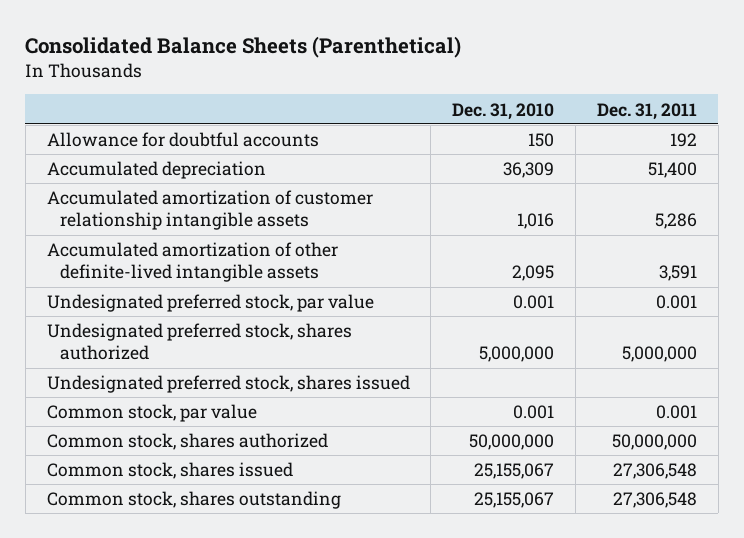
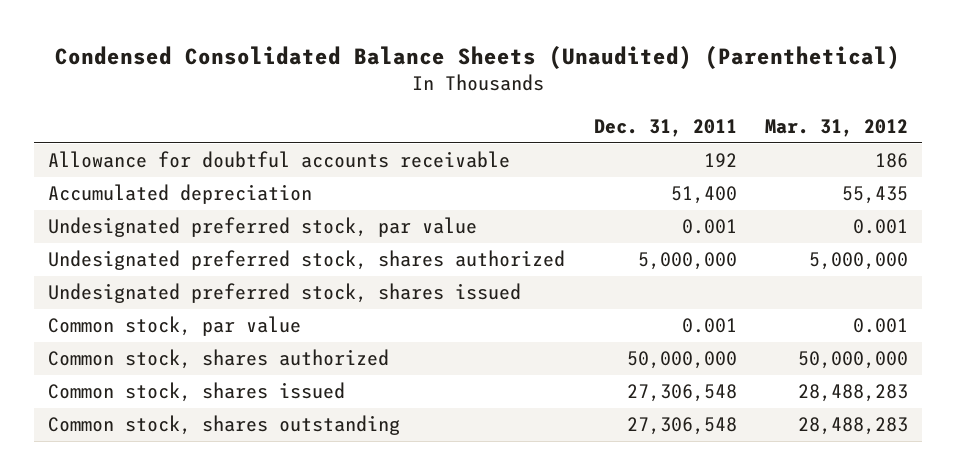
- Consolidated Balance Sheets (Parenthetical)
+ Condensed Consolidated Balance Sheets (Unaudited) (Parenthetical)
- | Dec. 31, 2010 | Dec. 31, 2011
+ | Dec. 31, 2011 | Mar. 31, 2012
- Allowance for doubtful accounts | 150 | 192
+ Allowance for doubtful accounts receivable | 192 | 186
- Accumulated amortization of customer relationship intangible assets | 1,016 | 5,286
- Accumulated amortization of other definite-lived intangible assets | 2,095 | 3,591

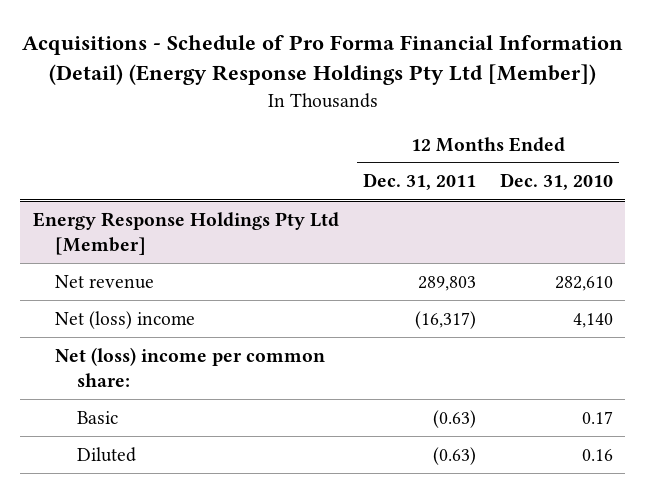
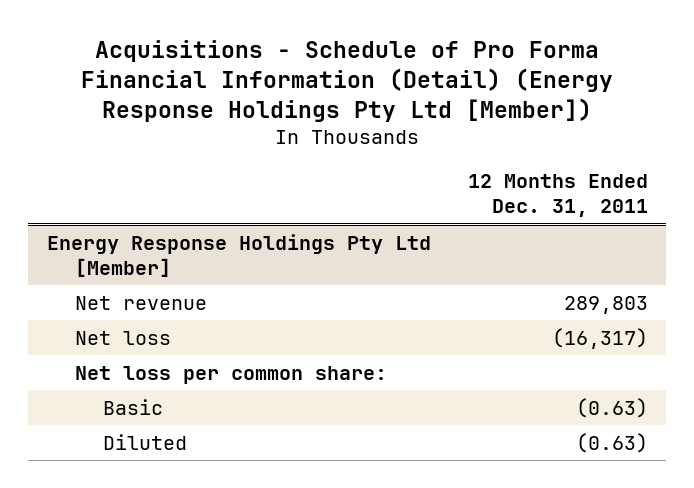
- | 12 Months Ended Dec. 31, 2011 | 12 Months Ended Dec. 31, 2010
+ | 12 Months Ended Dec. 31, 2011
@ Energy Response Holdings Pty Ltd [Member]
- Net (loss) income | (16,317) | 4,140
- Net (loss) income per common share:
+ Net loss | (16,317)
+ Net loss per common share:

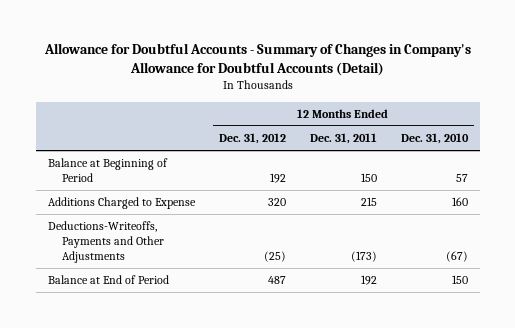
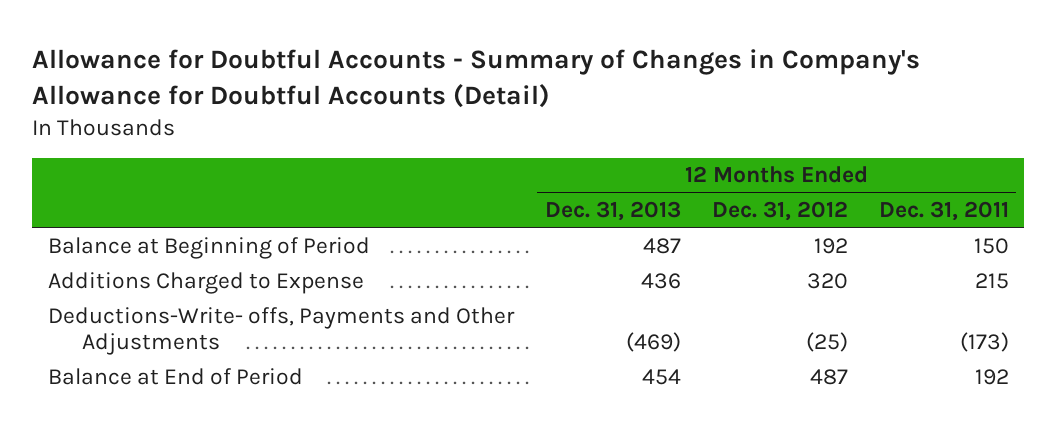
- | 12 Months Ended Dec. 31, 2012 | 12 Months Ended Dec. 31, 2011 | 12 Months Ended Dec. 31, 2010
+ | 12 Months Ended Dec. 31, 2013 | 12 Months Ended Dec. 31, 2012 | 12 Months Ended Dec. 31, 2011
- Deductions-Writeoffs, Payments and Other Adjustments | (25) | (173) | (67)
+ Deductions-Write- offs, Payments and Other Adjustments | (469) | (25) | (173)

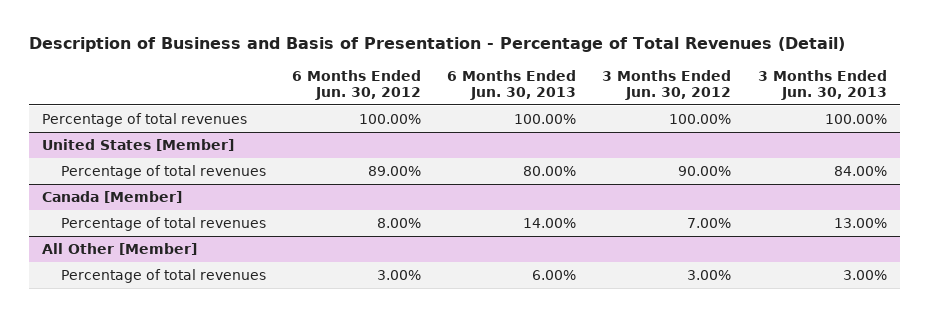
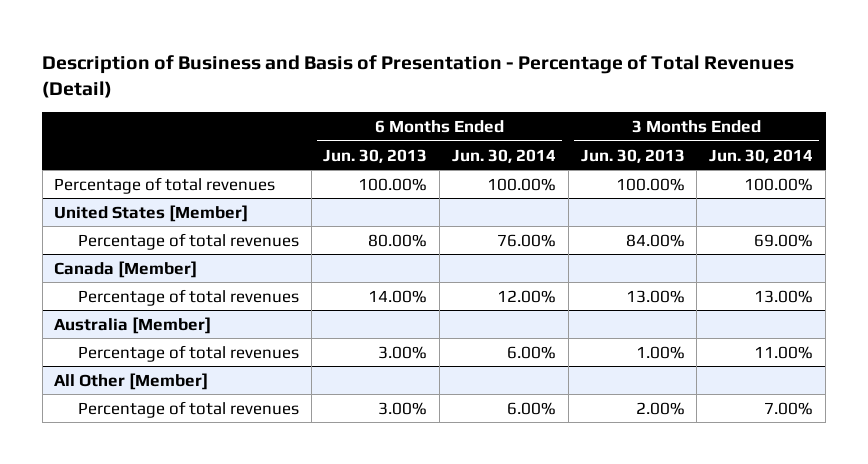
- | 6 Months Ended Jun. 30, 2012 | 6 Months Ended Jun. 30, 2013 | 3 Months Ended Jun. 30, 2012 | 3 Months Ended Jun. 30, 2013
+ | 6 Months Ended Jun. 30, 2013 | 6 Months Ended Jun. 30, 2014 | 3 Months Ended Jun. 30, 2013 | 3 Months Ended Jun. 30, 2014
+ Australia [Member]
+ Percentage of total revenues | 3.00% | 6.00% | 1.00% | 11.00%
@ All Other [Member]
- Percentage of total revenues | 3.00% | 6.00% | 3.00% | 3.00%
+ Percentage of total revenues | 3.00% | 6.00% | 2.00% | 7.00%

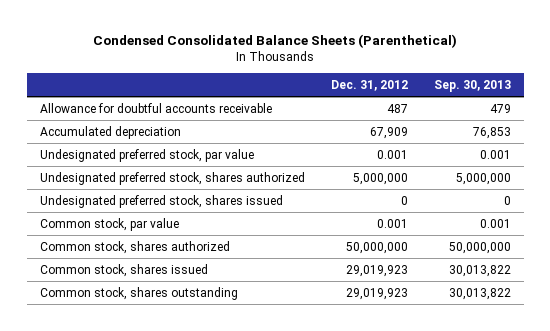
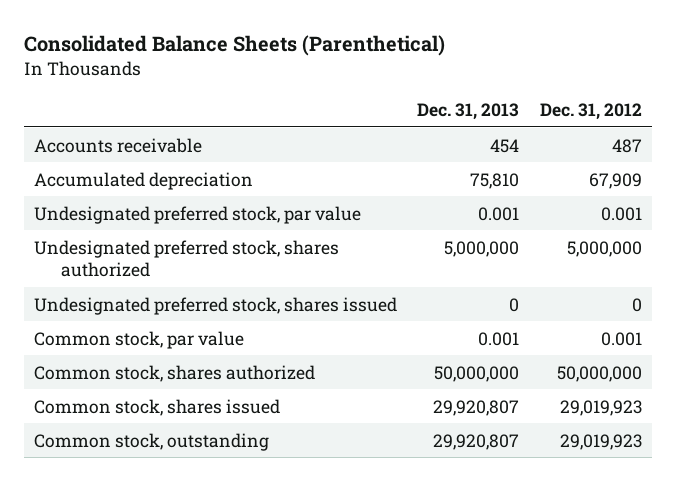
- Condensed Consolidated Balance Sheets (Parenthetical)
+ Consolidated Balance Sheets (Parenthetical)
- | Dec. 31, 2012 | Sep. 30, 2013
+ | Dec. 31, 2013 | Dec. 31, 2012
- Allowance for doubtful accounts receivable | 487 | 479
+ Accounts receivable | 454 | 487
- Common stock, shares outstanding | 29,019,923 | 30,013,822
+ Common stock, outstanding | 29,920,807 | 29,019,923

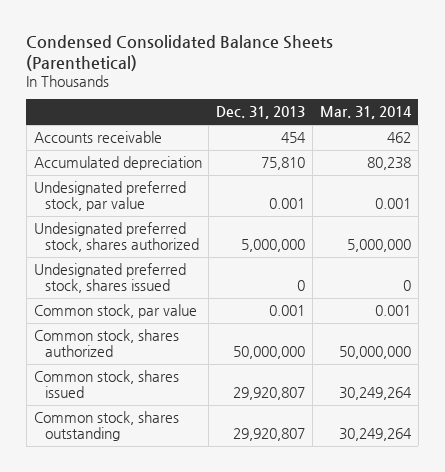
- Consolidated Balance Sheets (Parenthetical)
+ Condensed Consolidated Balance Sheets (Parenthetical)
- | Dec. 31, 2013 | Dec. 31, 2012
+ | Dec. 31, 2013 | Mar. 31, 2014
- Common stock, outstanding | 29,920,807 | 29,019,923
+ Common stock, shares outstanding | 29,920,807 | 30,249,264

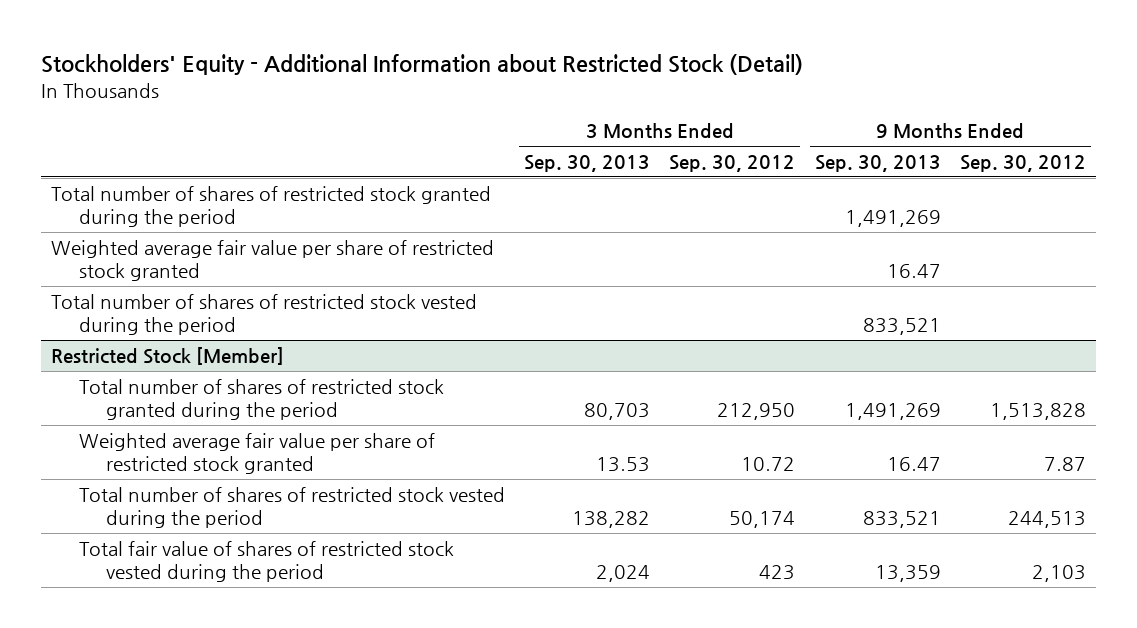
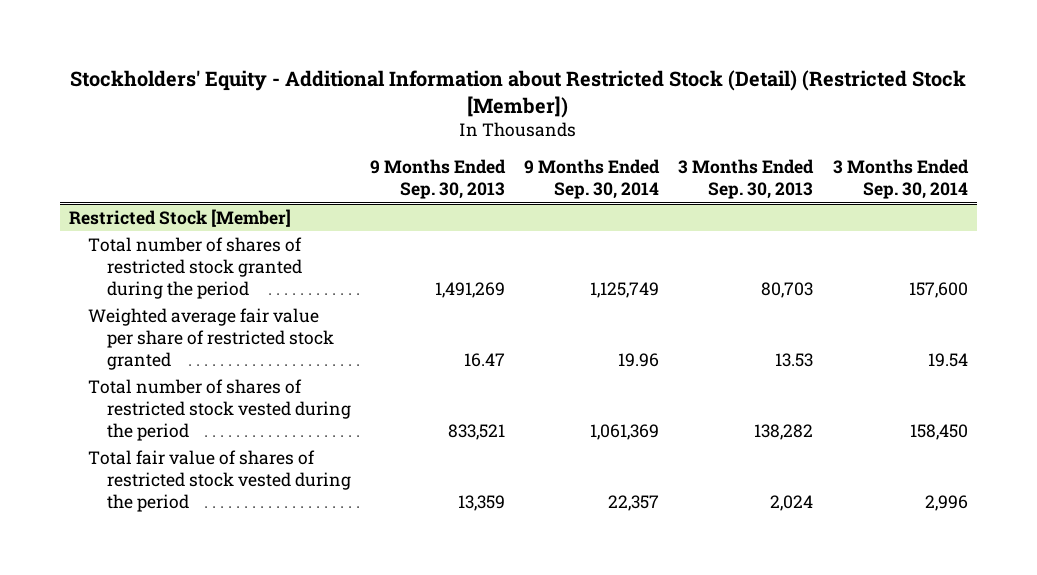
- Stockholders' Equity - Additional Information about Restricted Stock (Detail)
+ Stockholders' Equity - Additional Information about Restricted Stock (Detail) (Restricted Stock [Member])
- | 3 Months Ended Sep. 30, 2013 | 3 Months Ended Sep. 30, 2012 | 9 Months Ended Sep. 30, 2013 | 9 Months Ended Sep. 30, 2012
+ | 9 Months Ended Sep. 30, 2013 | 9 Months Ended Sep. 30, 2014 | 3 Months Ended Sep. 30, 2013 | 3 Months Ended Sep. 30, 2014
- Total number of shares of restricted stock granted during the period | | | 1,491,269 |
- Weighted average fair value per share of restricted stock granted | | | 16.47 |
- Total number of shares of restricted stock vested during the period | | | 833,521 |

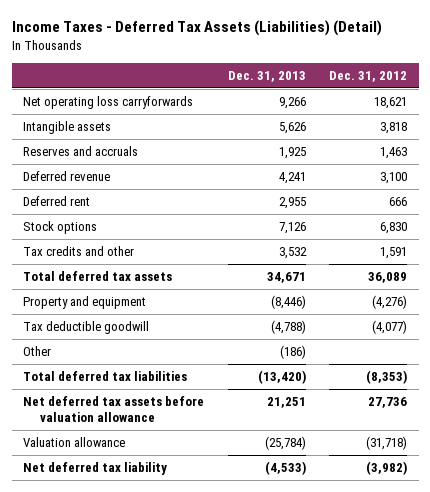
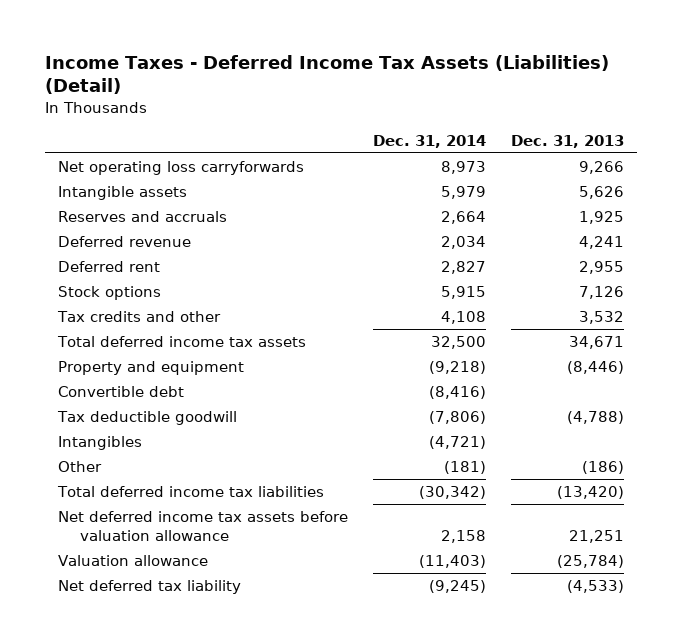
- Income Taxes - Deferred Tax Assets (Liabilities) (Detail)
+ Income Taxes - Deferred Income Tax Assets (Liabilities) (Detail)
- | Dec. 31, 2013 | Dec. 31, 2012
+ | Dec. 31, 2014 | Dec. 31, 2013
- Total deferred tax assets | 34,671 | 36,089
+ Total deferred income tax assets | 32,500 | 34,671
+ Convertible debt | (8,416) |
+ Intangibles | (4,721) |
- Total deferred tax liabilities | (13,420) | (8,353)
- Net deferred tax assets before valuation allowance | 21,251 | 27,736
+ Total deferred income tax liabilities | (30,342) | (13,420)
+ Net deferred income tax assets before valuation allowance | 2,158 | 21,251

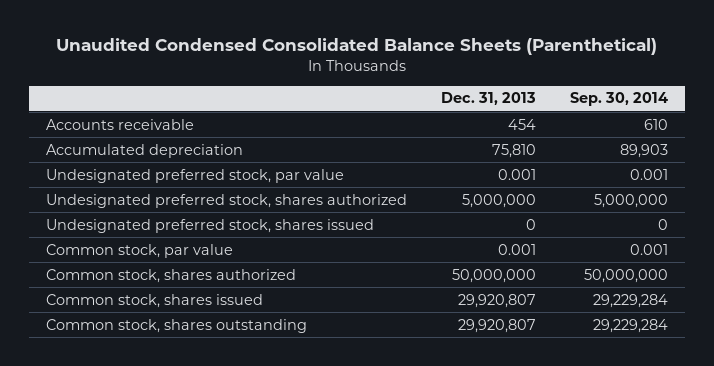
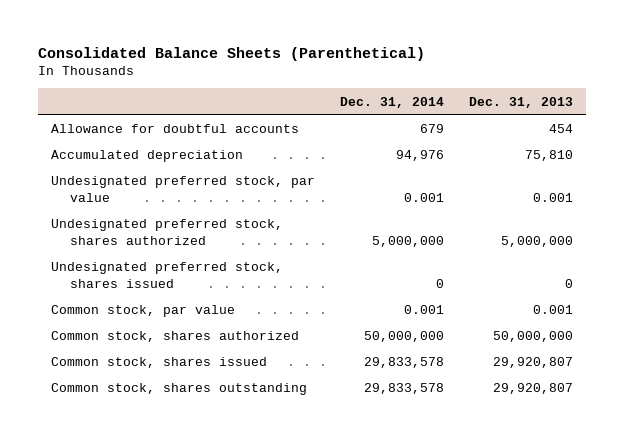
- Unaudited Condensed Consolidated Balance Sheets (Parenthetical)
+ Consolidated Balance Sheets (Parenthetical)
- | Dec. 31, 2013 | Sep. 30, 2014
+ | Dec. 31, 2014 | Dec. 31, 2013
- Accounts receivable | 454 | 610
+ Allowance for doubtful accounts | 679 | 454

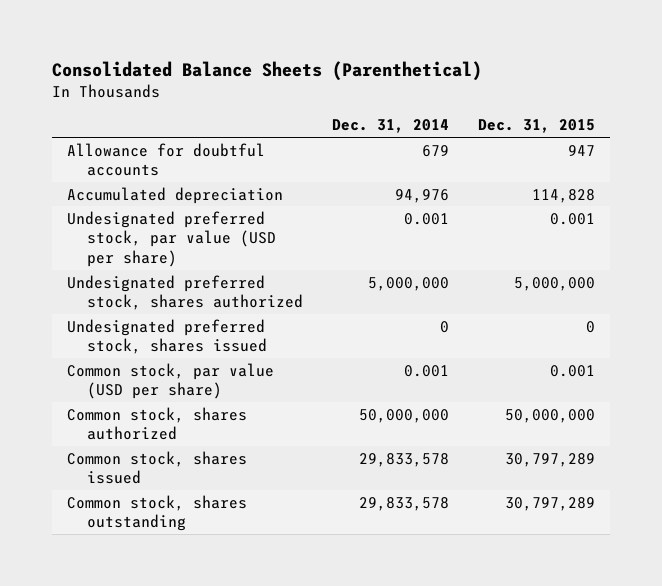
- | Dec. 31, 2014 | Dec. 31, 2013
+ | Dec. 31, 2014 | Dec. 31, 2015
- Undesignated preferred stock, par value | 0.001 | 0.001
+ Undesignated preferred stock, par value (USD per share) | 0.001 | 0.001
- Common stock, par value | 0.001 | 0.001
+ Common stock, par value (USD per share) | 0.001 | 0.001

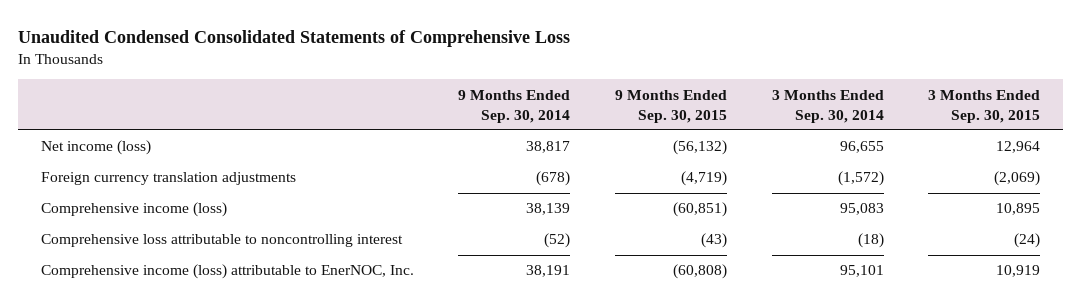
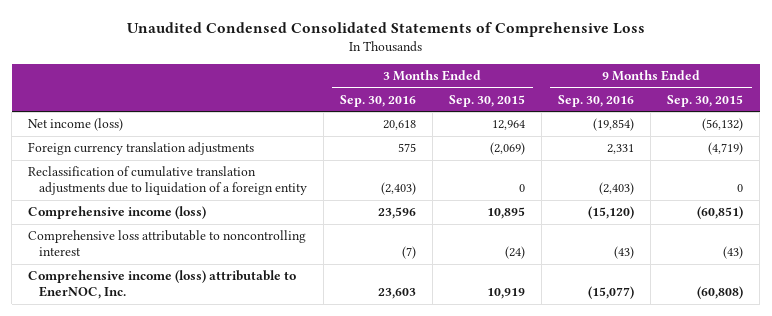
- | 9 Months Ended Sep. 30, 2014 | 9 Months Ended Sep. 30, 2015 | 3 Months Ended Sep. 30, 2014 | 3 Months Ended Sep. 30, 2015
+ | 3 Months Ended Sep. 30, 2016 | 3 Months Ended Sep. 30, 2015 | 9 Months Ended Sep. 30, 2016 | 9 Months Ended Sep. 30, 2015
+ Reclassification of cumulative translation adjustments due to liquidation of a foreign entity | (2,403) | 0 | (2,403) | 0

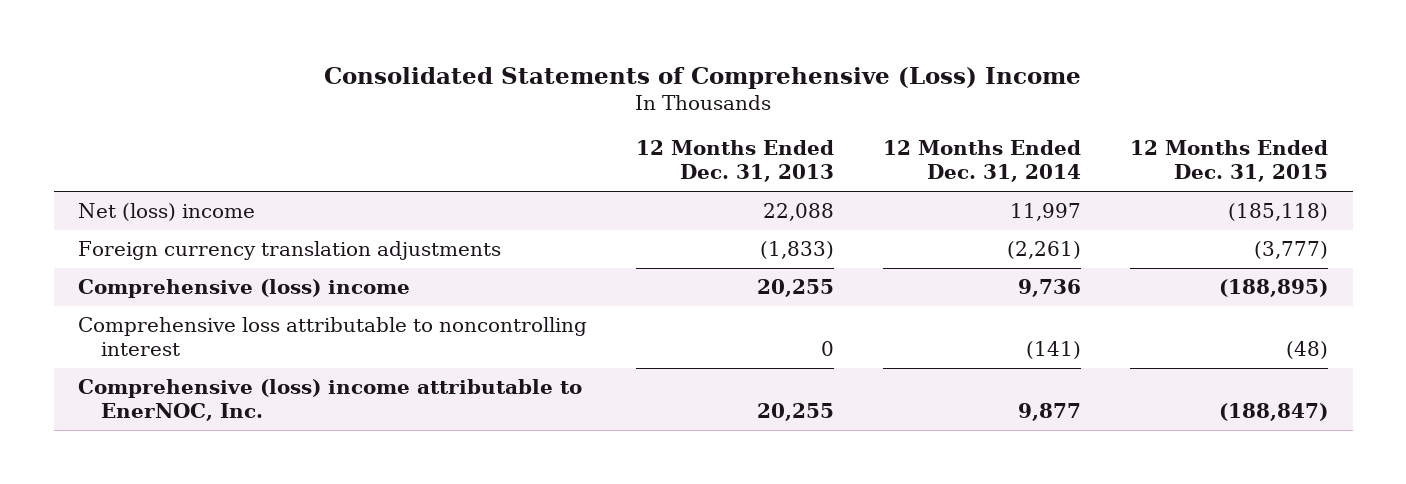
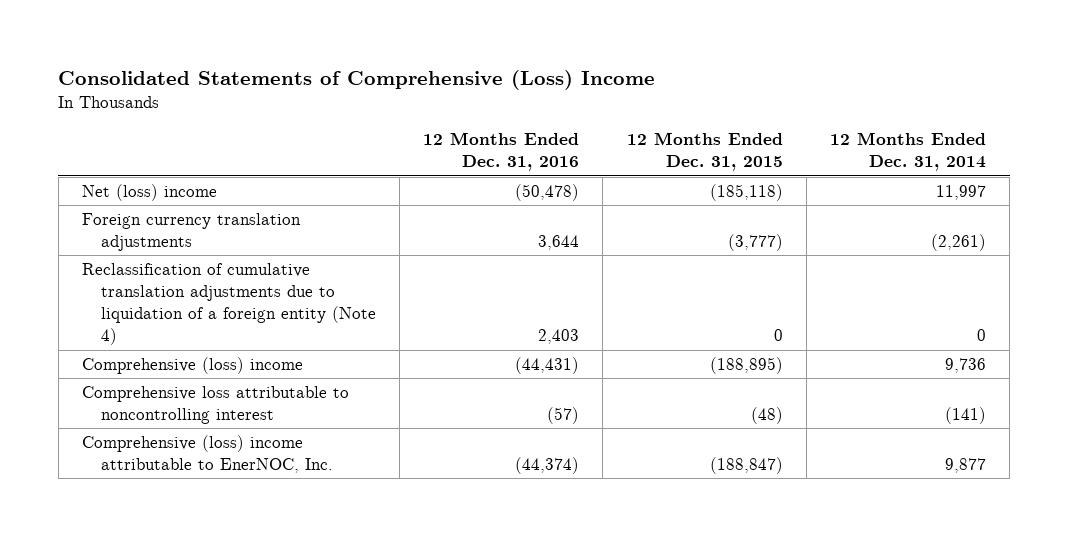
- | 12 Months Ended Dec. 31, 2013 | 12 Months Ended Dec. 31, 2014 | 12 Months Ended Dec. 31, 2015
+ | 12 Months Ended Dec. 31, 2016 | 12 Months Ended Dec. 31, 2015 | 12 Months Ended Dec. 31, 2014
+ Reclassification of cumulative translation adjustments due to liquidation of a foreign entity (Note 4) | 2,403 | 0 | 0

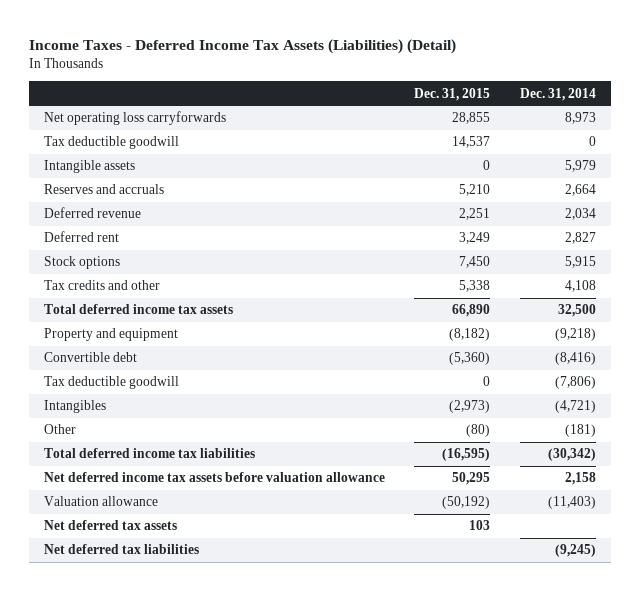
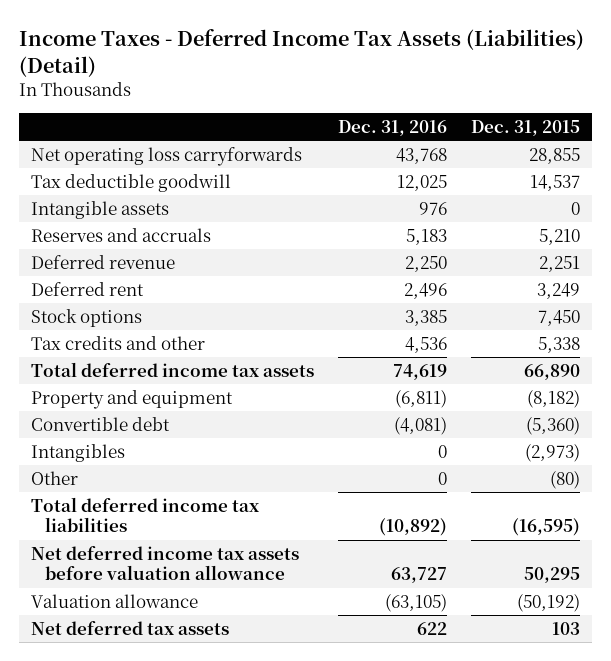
- | Dec. 31, 2015 | Dec. 31, 2014
+ | Dec. 31, 2016 | Dec. 31, 2015
- Tax deductible goodwill | 0 | (7,806)
- Net deferred tax liabilities | | (9,245)

